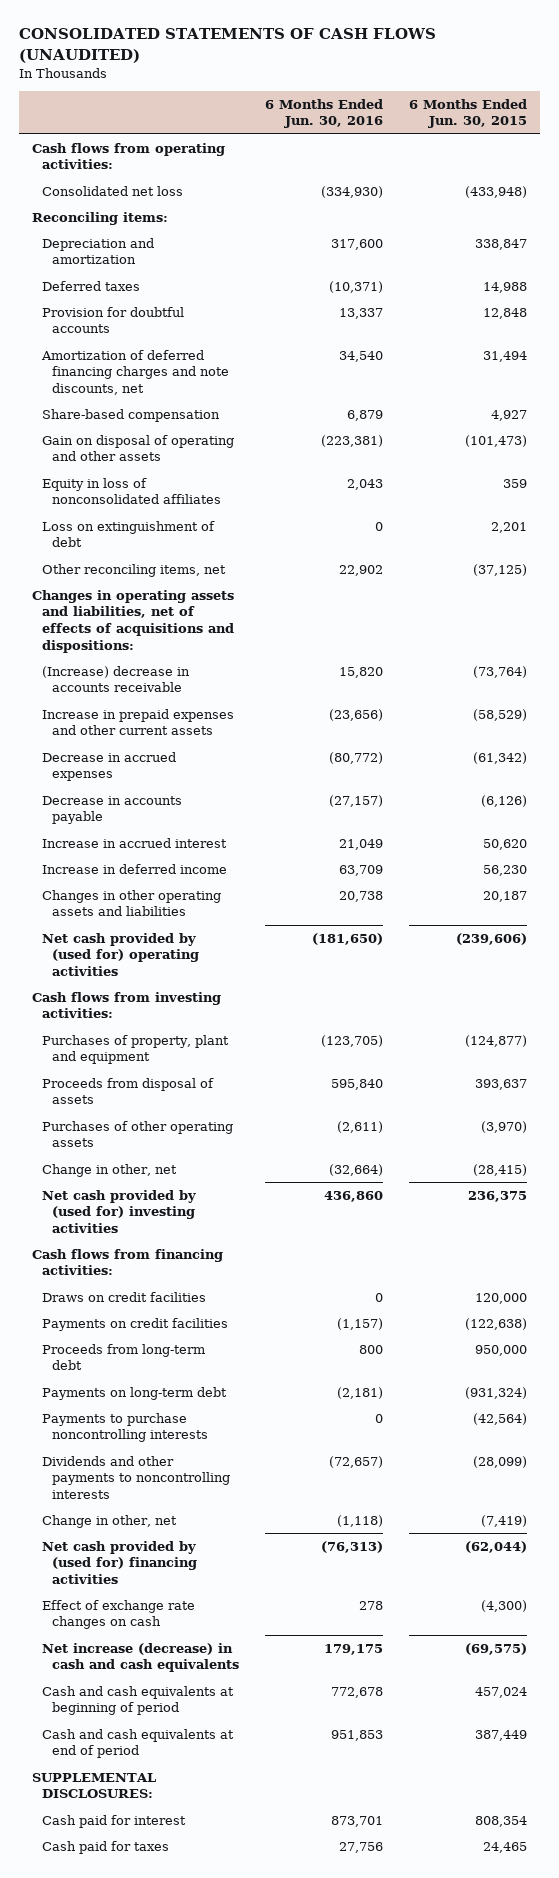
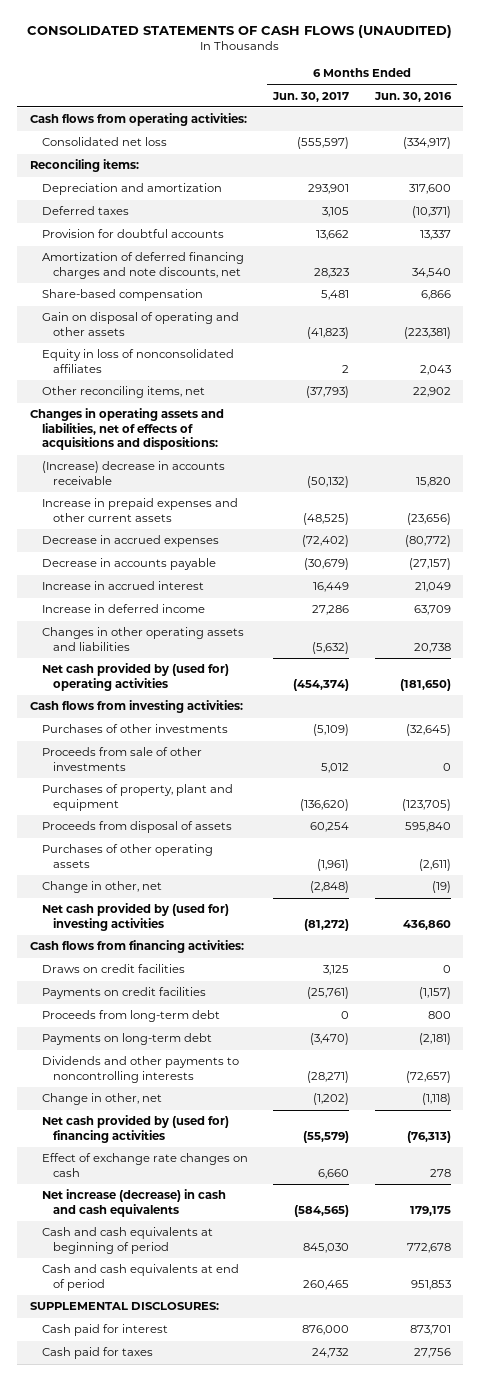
- | 6 Months Ended Jun. 30, 2016 | 6 Months Ended Jun. 30, 2015
+ | 6 Months Ended Jun. 30, 2017 | 6 Months Ended Jun. 30, 2016
- Consolidated net loss | (334,930) | (433,948)
+ Consolidated net loss | (555,597) | (334,917)
- Share-based compensation | 6,879 | 4,927
+ Share-based compensation | 5,481 | 6,866
- Loss on extinguishment of debt | 0 | 2,201
+ Purchases of other investments | (5,109) | (32,645)
+ Proceeds from sale of other investments | 5,012 | 0
- Change in other, net | (32,664) | (28,415)
+ Change in other, net | (2,848) | (19)
- Payments to purchase noncontrolling interests | 0 | (42,564)

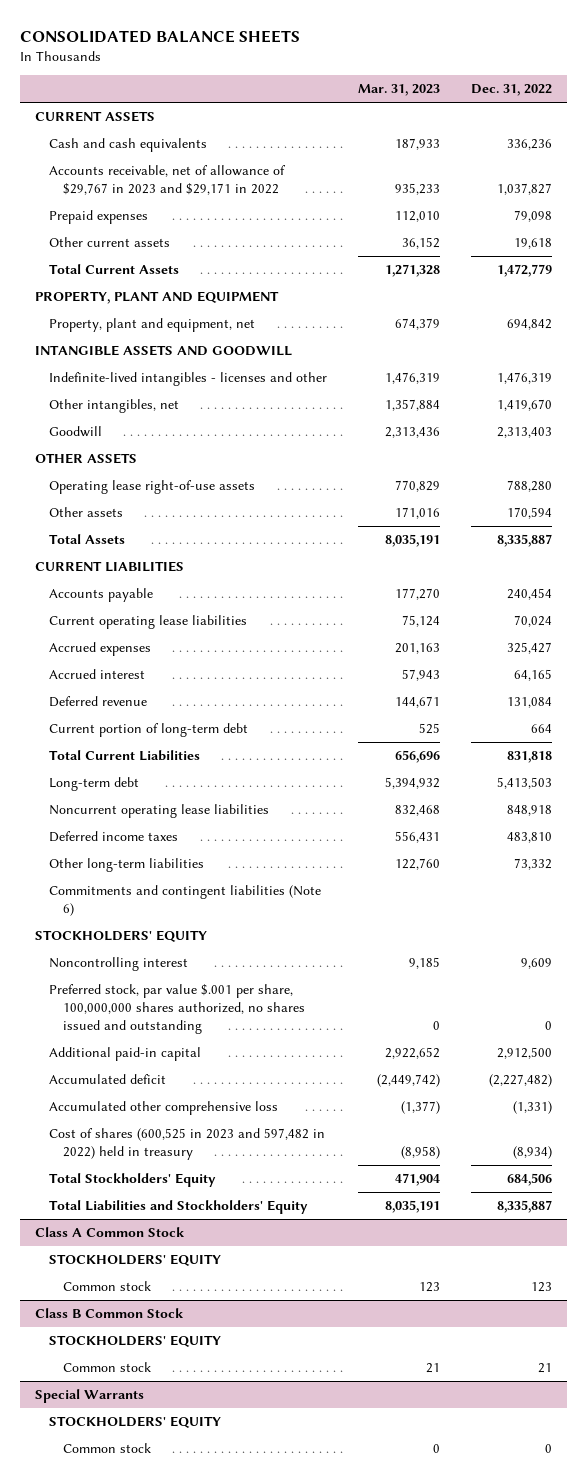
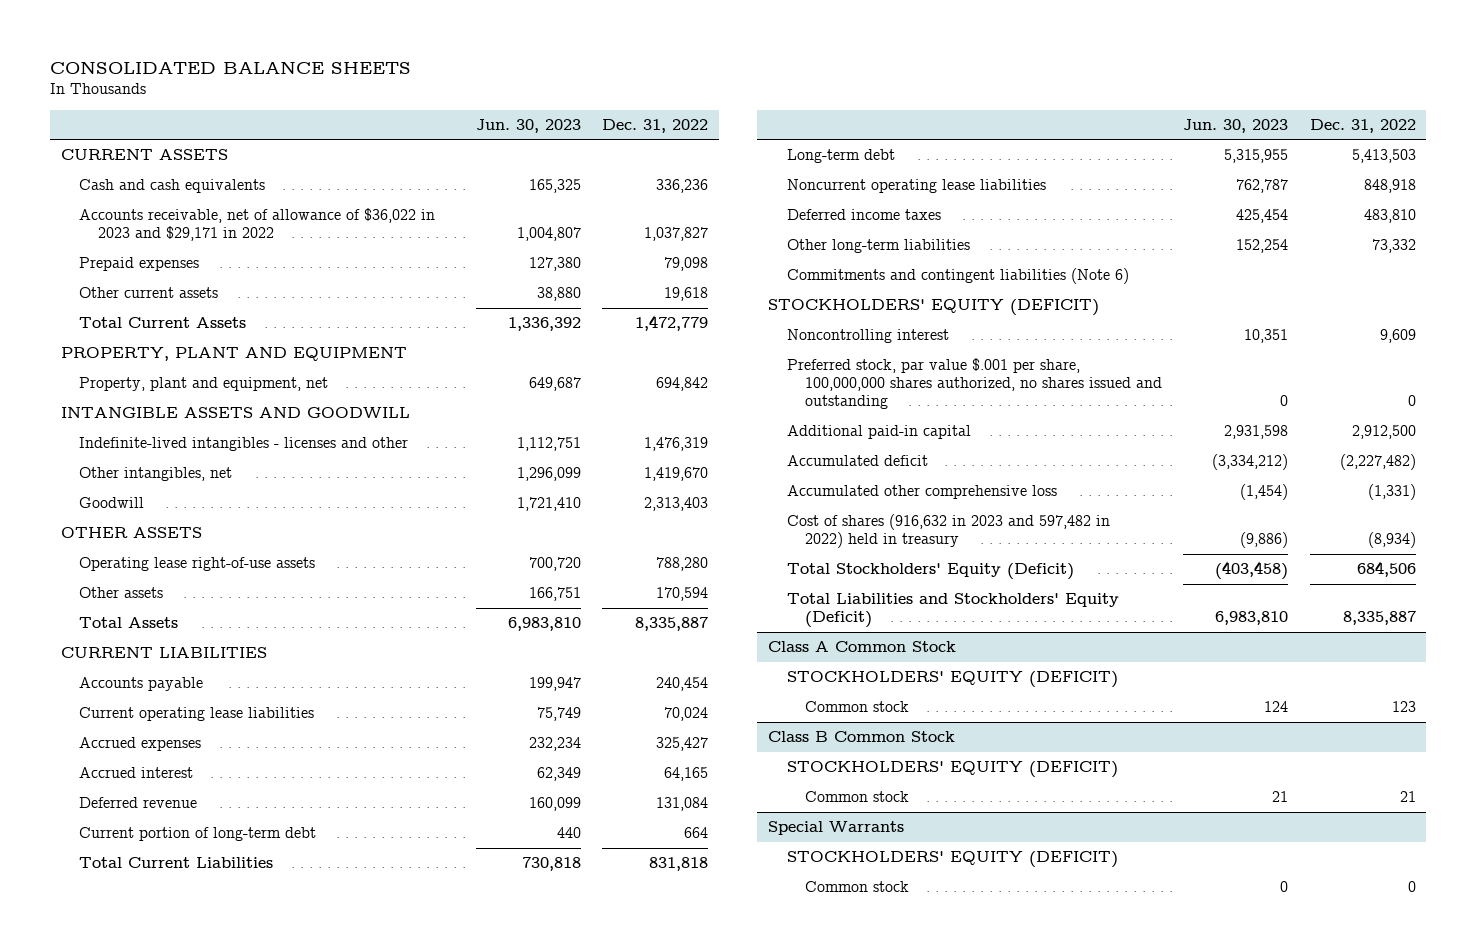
- | Mar. 31, 2023 | Dec. 31, 2022
+ | Jun. 30, 2023 | Dec. 31, 2022
- Accounts receivable, net of allowance of $29,767 in 2023 and $29,171 in 2022 | 935,233 | 1,037,827
+ Accounts receivable, net of allowance of $36,022 in 2023 and $29,171 in 2022 | 1,004,807 | 1,037,827
- STOCKHOLDERS' EQUITY
+ STOCKHOLDERS' EQUITY (DEFICIT)
- Cost of shares (600,525 in 2023 and 597,482 in 2022) held in treasury | (8,958) | (8,934)
- Total Stockholders' Equity | 471,904 | 684,506
- Total Liabilities and Stockholders' Equity | 8,035,191 | 8,335,887
+ Cost of shares (916,632 in 2023 and 597,482 in 2022) held in treasury | (9,886) | (8,934)
+ Total Stockholders' Equity (Deficit) | (403,458) | 684,506
+ Total Liabilities and Stockholders' Equity (Deficit) | 6,983,810 | 8,335,887
@ Class A Common Stock
- STOCKHOLDERS' EQUITY
+ STOCKHOLDERS' EQUITY (DEFICIT)
@ Class B Common Stock
- STOCKHOLDERS' EQUITY
+ STOCKHOLDERS' EQUITY (DEFICIT)
@ Special Warrants
- STOCKHOLDERS' EQUITY
+ STOCKHOLDERS' EQUITY (DEFICIT)

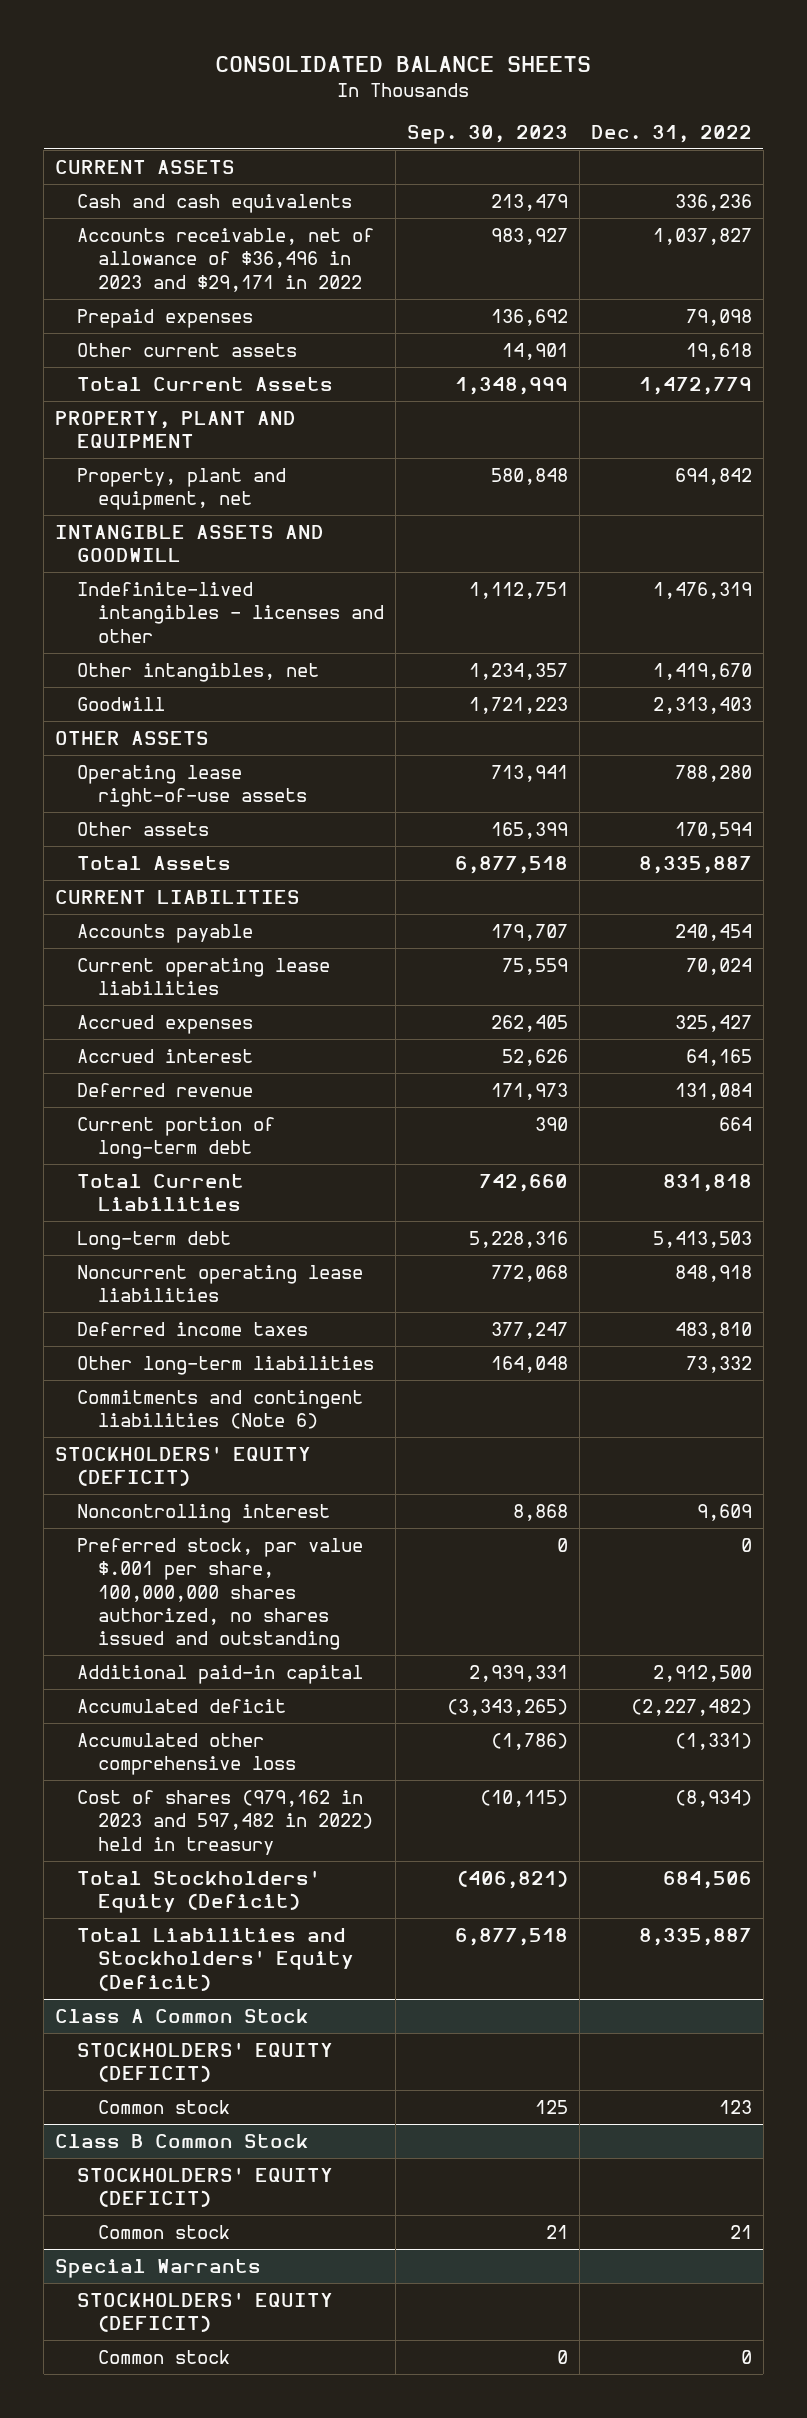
- | Jun. 30, 2023 | Dec. 31, 2022
+ | Sep. 30, 2023 | Dec. 31, 2022
- Accounts receivable, net of allowance of $36,022 in 2023 and $29,171 in 2022 | 1,004,807 | 1,037,827
+ Accounts receivable, net of allowance of $36,496 in 2023 and $29,171 in 2022 | 983,927 | 1,037,827
- Cost of shares (916,632 in 2023 and 597,482 in 2022) held in treasury | (9,886) | (8,934)
+ Cost of shares (979,162 in 2023 and 597,482 in 2022) held in treasury | (10,115) | (8,934)

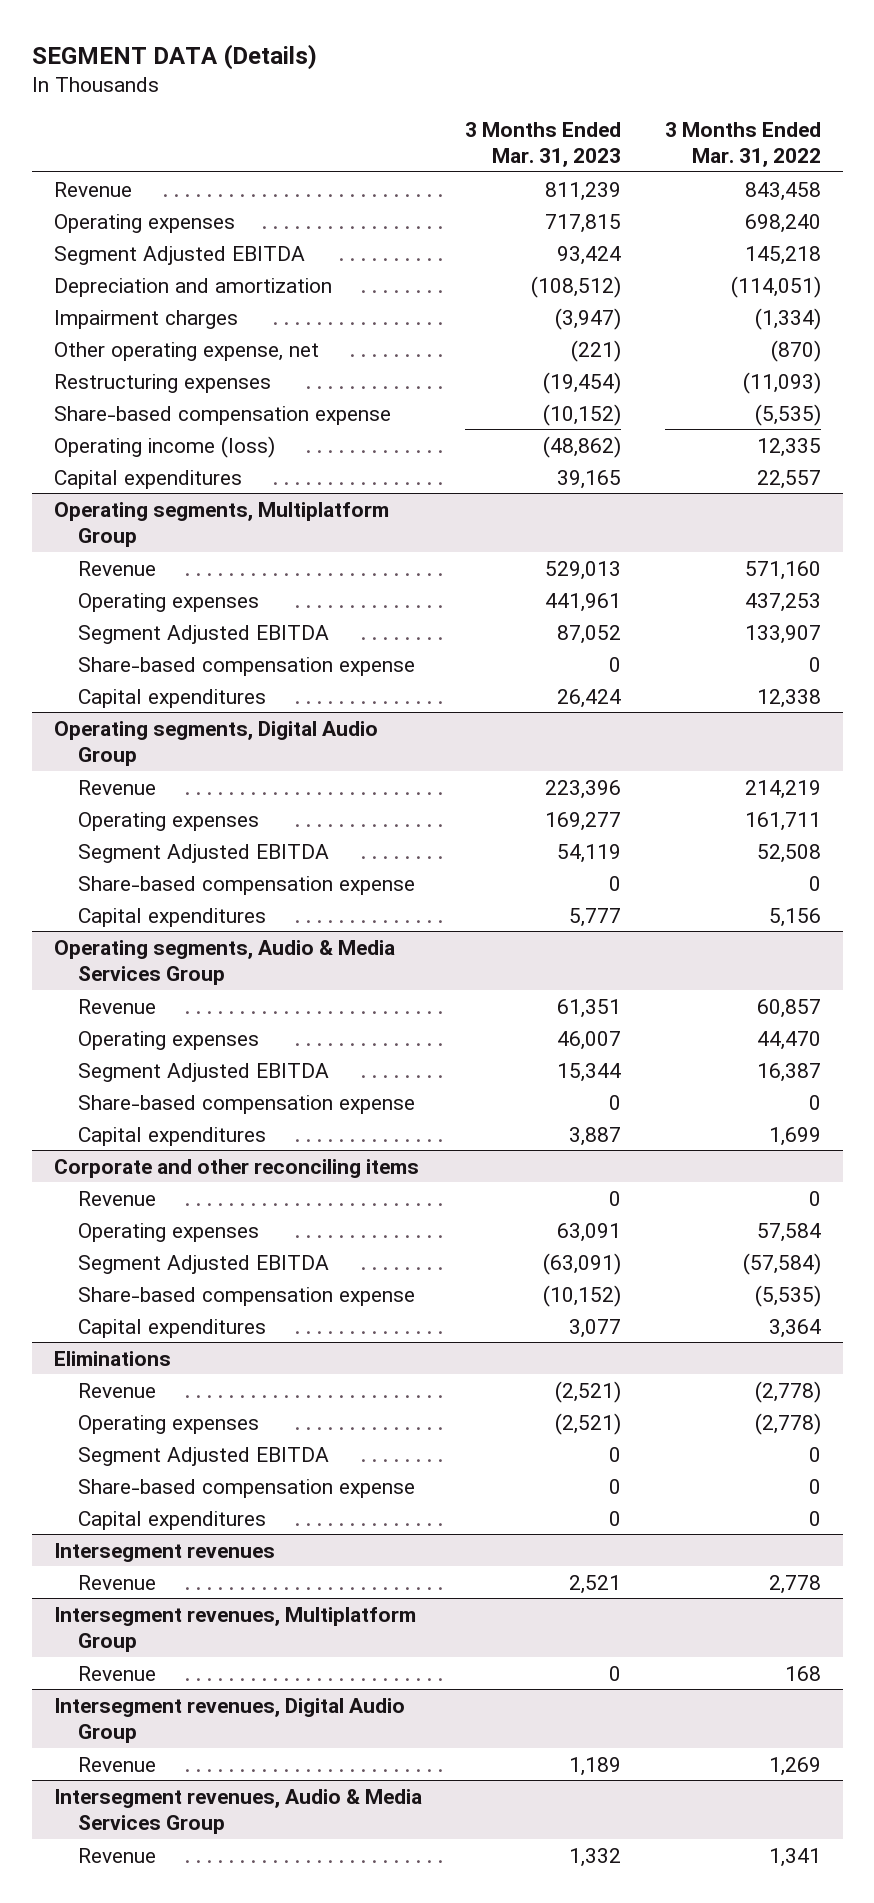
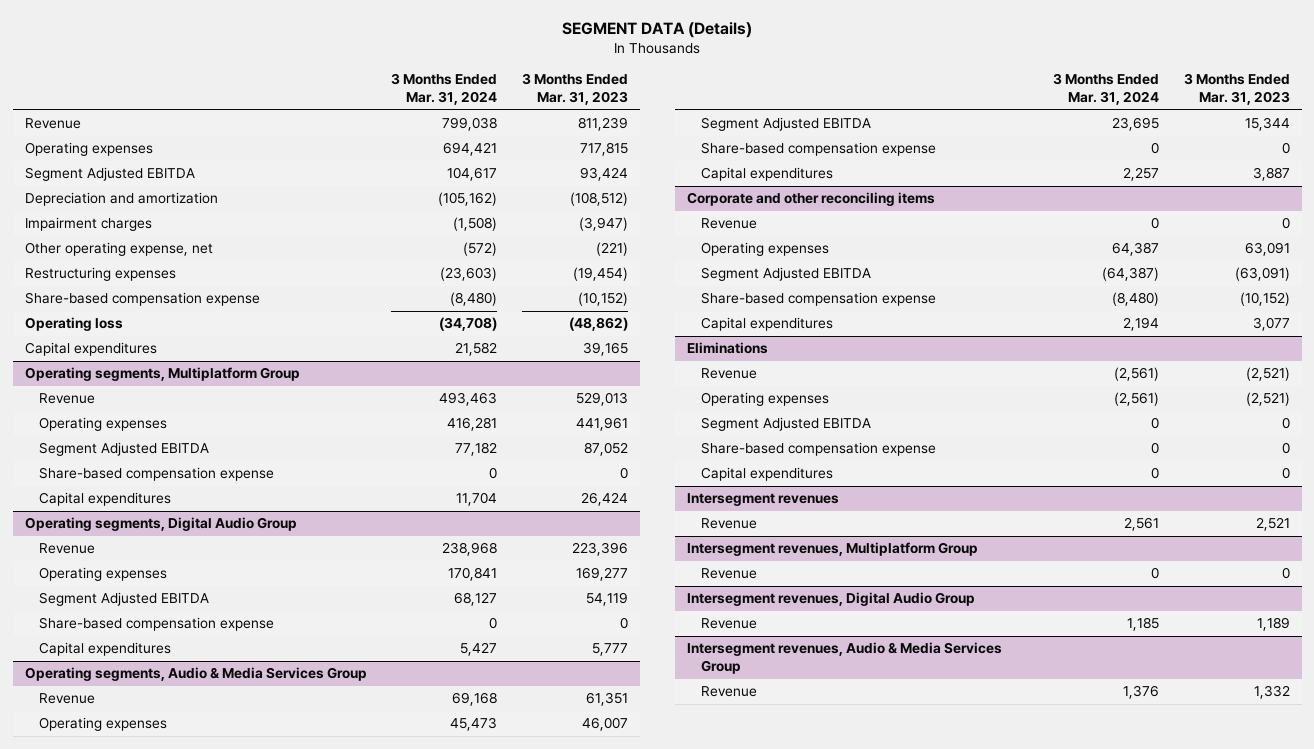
- | 3 Months Ended Mar. 31, 2023 | 3 Months Ended Mar. 31, 2022
+ | 3 Months Ended Mar. 31, 2024 | 3 Months Ended Mar. 31, 2023
- Operating income (loss) | (48,862) | 12,335
+ Operating loss | (34,708) | (48,862)

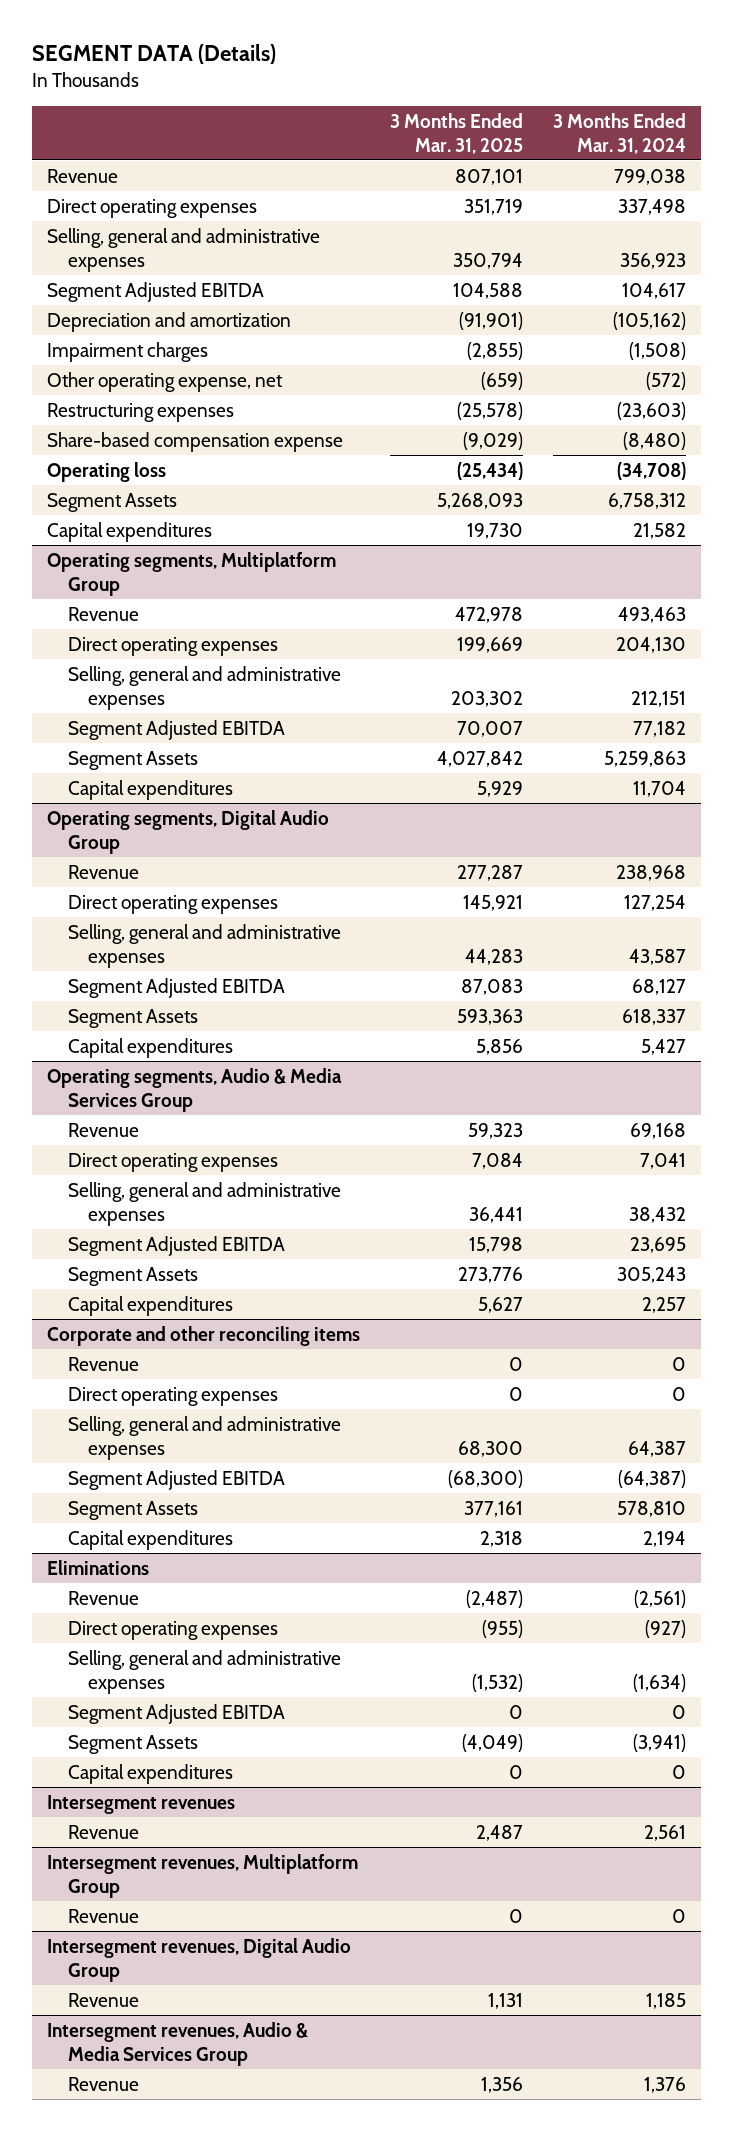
- | 3 Months Ended Mar. 31, 2024 | 3 Months Ended Mar. 31, 2023
+ | 3 Months Ended Mar. 31, 2025 | 3 Months Ended Mar. 31, 2024
- Operating expenses | 694,421 | 717,815
+ Direct operating expenses | 351,719 | 337,498
+ Selling, general and administrative expenses | 350,794 | 356,923
+ Segment Assets | 5,268,093 | 6,758,312
@ Operating segments, Multiplatform Group
- Operating expenses | 416,281 | 441,961
+ Direct operating expenses | 199,669 | 204,130
+ Selling, general and administrative expenses | 203,302 | 212,151
- Share-based compensation expense | 0 | 0
+ Segment Assets | 4,027,842 | 5,259,863
@ Operating segments, Digital Audio Group
- Operating expenses | 170,841 | 169,277
+ Direct operating expenses | 145,921 | 127,254
+ Selling, general and administrative expenses | 44,283 | 43,587
- Share-based compensation expense | 0 | 0
+ Segment Assets | 593,363 | 618,337
@ Operating segments, Audio & Media Services Group
- Operating expenses | 45,473 | 46,007
+ Direct operating expenses | 7,084 | 7,041
+ Selling, general and administrative expenses | 36,441 | 38,432
- Share-based compensation expense | 0 | 0
+ Segment Assets | 273,776 | 305,243
@ Corporate and other reconciling items
- Operating expenses | 64,387 | 63,091
+ Direct operating expenses | 0 | 0
+ Selling, general and administrative expenses | 68,300 | 64,387
- Share-based compensation expense | (8,480) | (10,152)
+ Segment Assets | 377,161 | 578,810
@ Eliminations
- Operating expenses | (2,561) | (2,521)
+ Direct operating expenses | (955) | (927)
+ Selling, general and administrative expenses | (1,532) | (1,634)
- Share-based compensation expense | 0 | 0
+ Segment Assets | (4,049) | (3,941)

